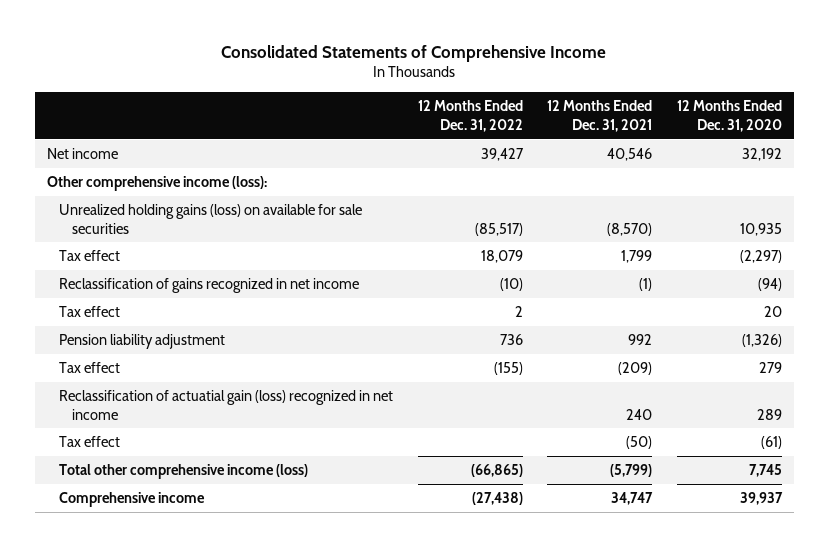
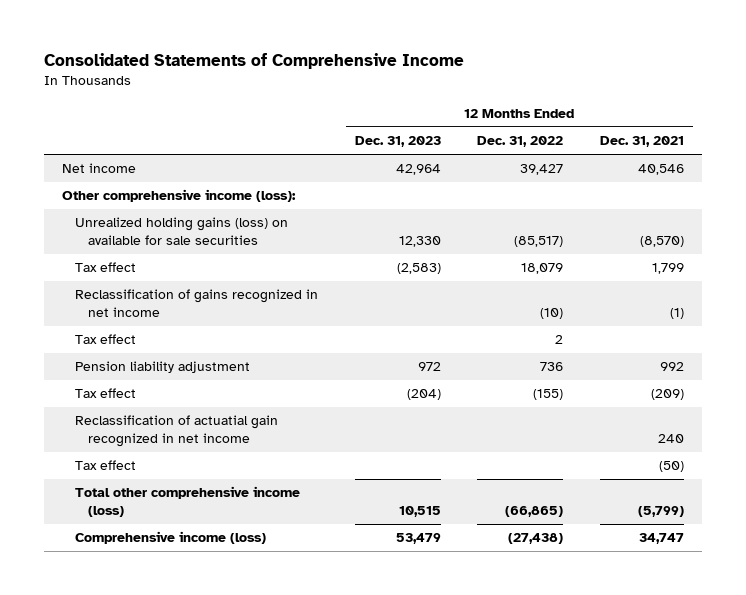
- | 12 Months Ended Dec. 31, 2022 | 12 Months Ended Dec. 31, 2021 | 12 Months Ended Dec. 31, 2020
+ | 12 Months Ended Dec. 31, 2023 | 12 Months Ended Dec. 31, 2022 | 12 Months Ended Dec. 31, 2021
- Reclassification of actuatial gain (loss) recognized in net income | | 240 | 289
+ Reclassification of actuatial gain recognized in net income | | | 240
- Comprehensive income | (27,438) | 34,747 | 39,937
+ Comprehensive income (loss) | 53,479 | (27,438) | 34,747

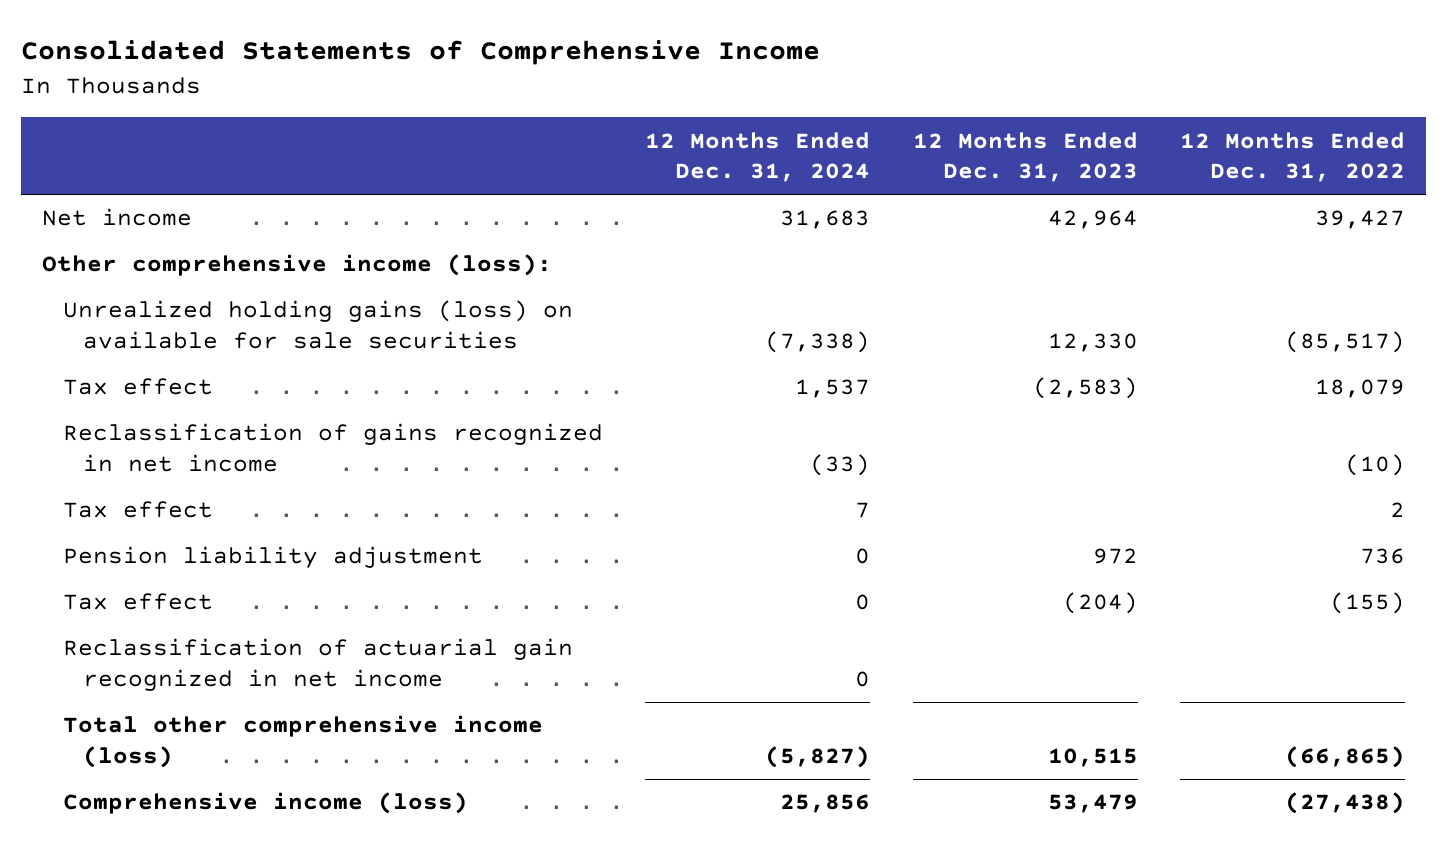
- | 12 Months Ended Dec. 31, 2023 | 12 Months Ended Dec. 31, 2022 | 12 Months Ended Dec. 31, 2021
+ | 12 Months Ended Dec. 31, 2024 | 12 Months Ended Dec. 31, 2023 | 12 Months Ended Dec. 31, 2022
- Reclassification of actuatial gain recognized in net income | | | 240
- Tax effect | | | (50)
+ Reclassification of actuarial gain recognized in net income | 0 | |

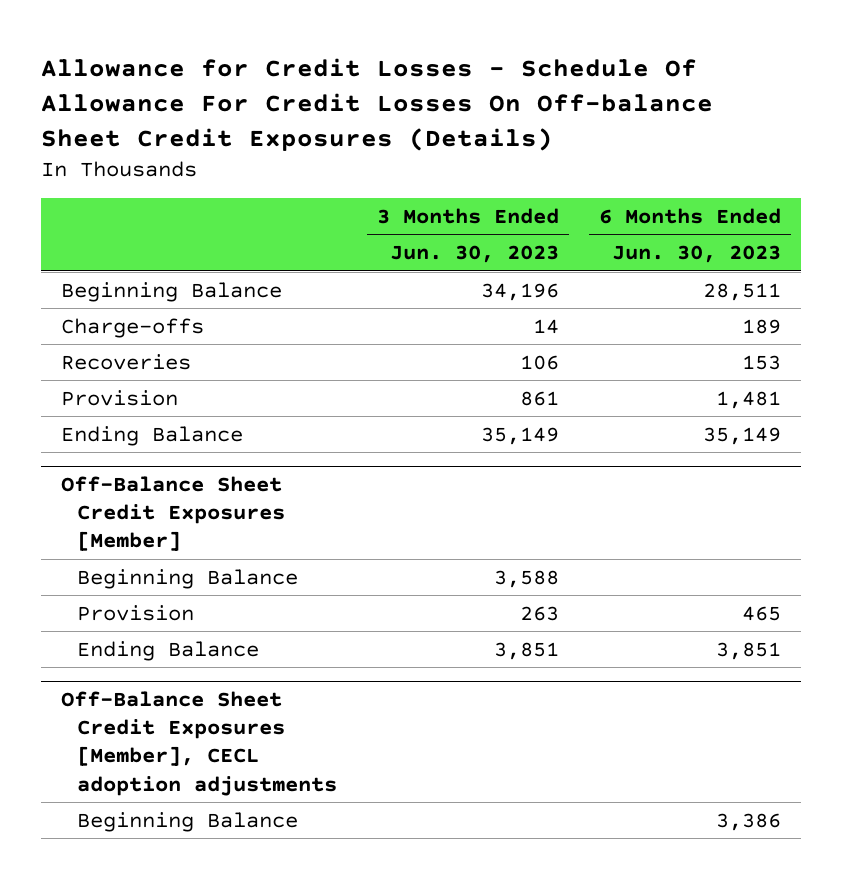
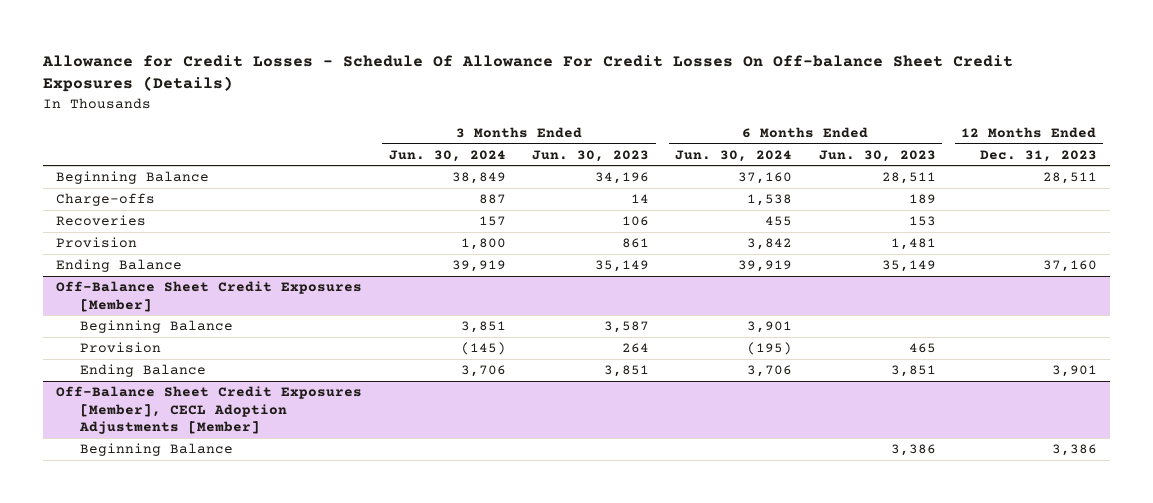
- | 3 Months Ended Jun. 30, 2023 | 6 Months Ended Jun. 30, 2023
+ | 3 Months Ended Jun. 30, 2024 | 3 Months Ended Jun. 30, 2023 | 6 Months Ended Jun. 30, 2024 | 6 Months Ended Jun. 30, 2023 | 12 Months Ended Dec. 31, 2023
@ Off-Balance Sheet Credit Exposures [Member]
- Beginning Balance | 3,588 |
- Provision | 263 | 465
+ Beginning Balance | 3,851 | 3,587 | 3,901 | |
+ Provision | (145) | 264 | (195) | 465 |
- Off-Balance Sheet Credit Exposures [Member], CECL adoption adjustments
+ Off-Balance Sheet Credit Exposures [Member], CECL Adoption Adjustments [Member]

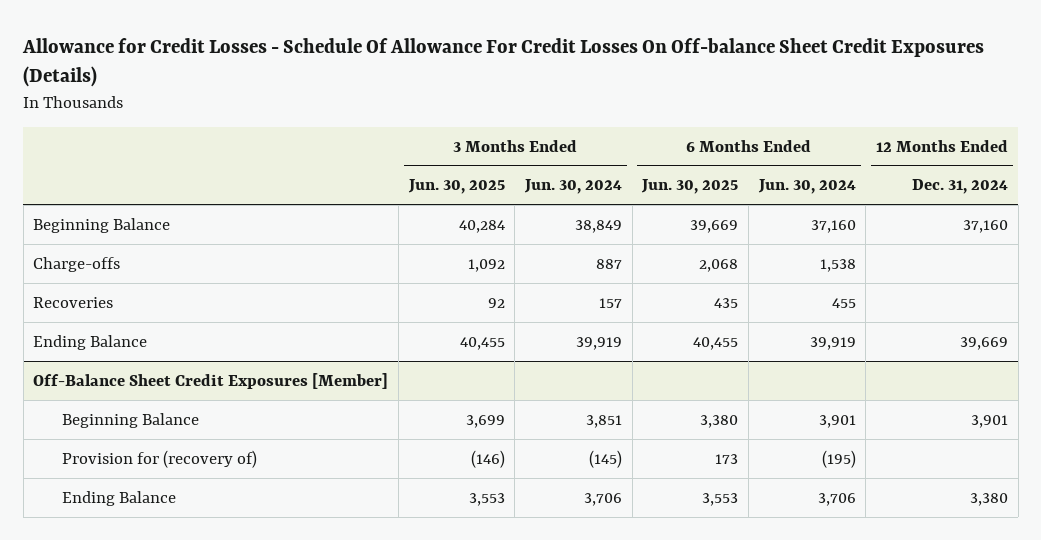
- | 3 Months Ended Jun. 30, 2024 | 3 Months Ended Jun. 30, 2023 | 6 Months Ended Jun. 30, 2024 | 6 Months Ended Jun. 30, 2023 | 12 Months Ended Dec. 31, 2023
+ | 3 Months Ended Jun. 30, 2025 | 3 Months Ended Jun. 30, 2024 | 6 Months Ended Jun. 30, 2025 | 6 Months Ended Jun. 30, 2024 | 12 Months Ended Dec. 31, 2024
- Provision | 1,800 | 861 | 3,842 | 1,481 |
@ Off-Balance Sheet Credit Exposures [Member]
- Provision | (145) | 264 | (195) | 465 |
+ Provision for (recovery of) | (146) | (145) | 173 | (195) |
- Off-Balance Sheet Credit Exposures [Member], CECL Adoption Adjustments [Member]
- Beginning Balance | | | | 3,386 | 3,386

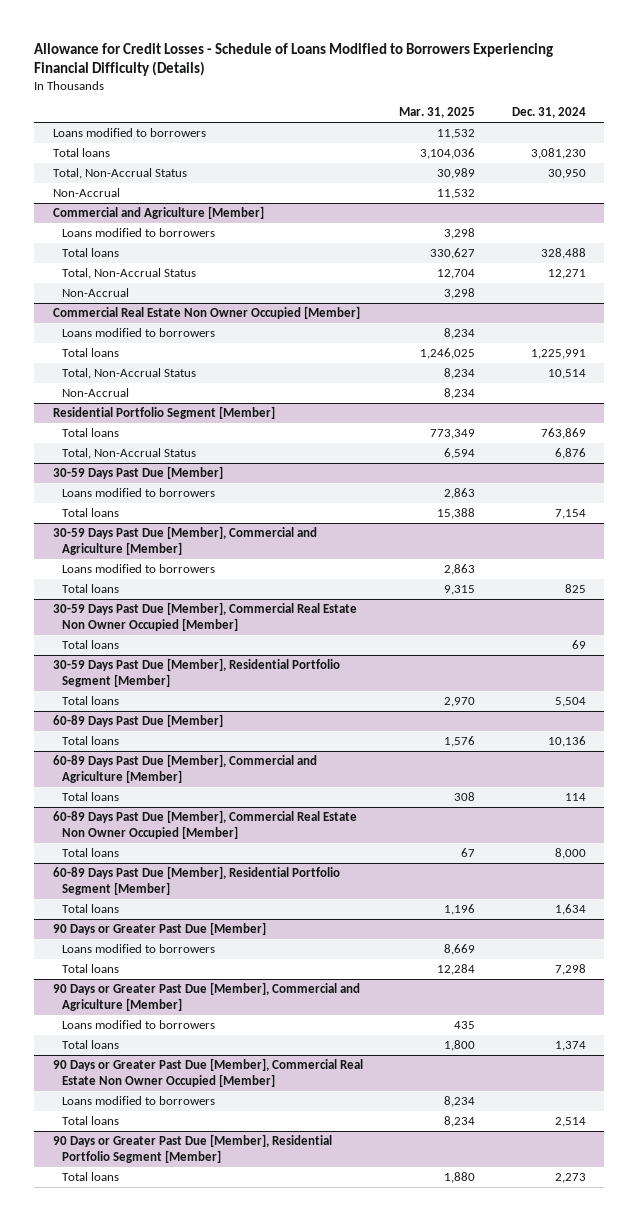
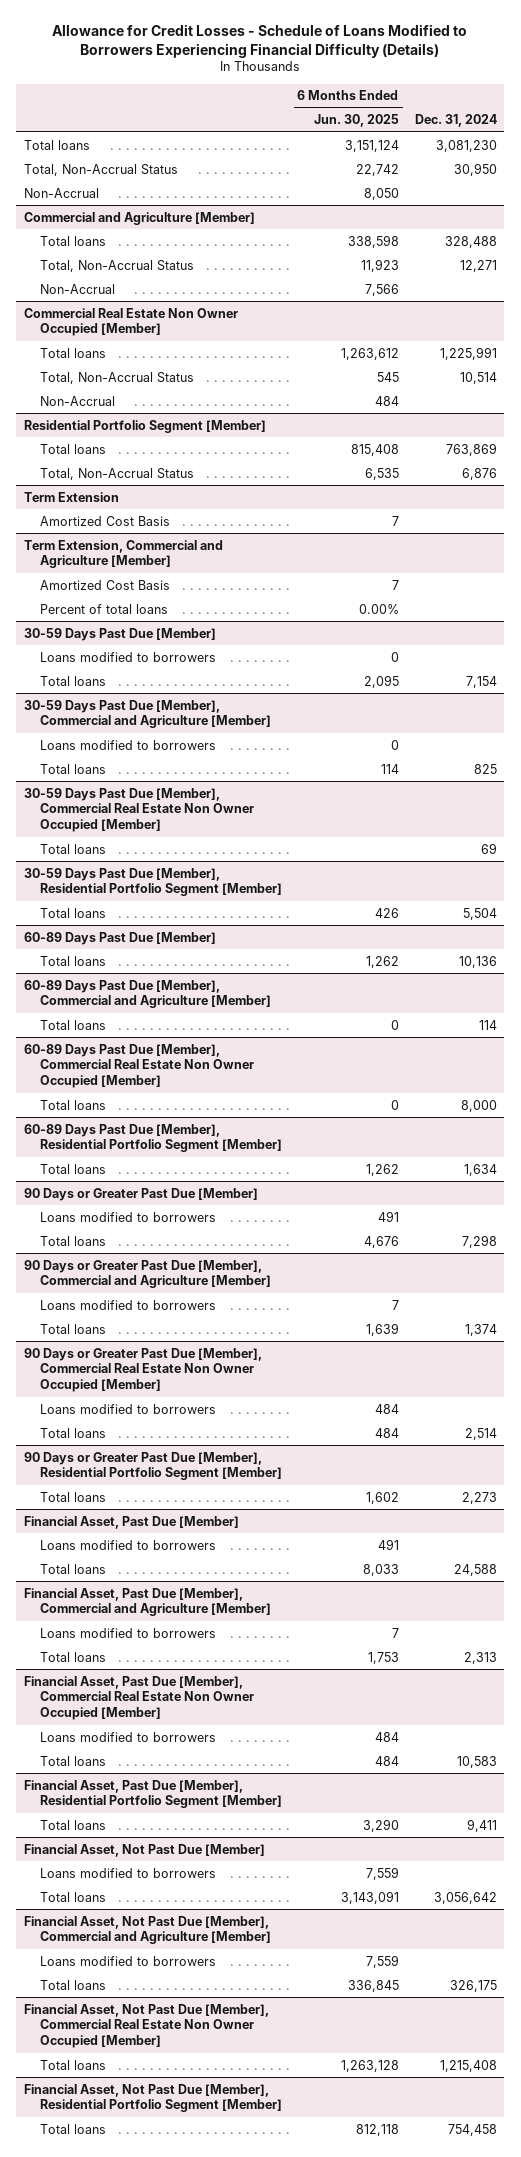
- | Mar. 31, 2025 | Dec. 31, 2024
+ | 6 Months Ended Jun. 30, 2025 | Dec. 31, 2024
- Loans modified to borrowers | 11,532 |
@ Commercial and Agriculture [Member]
- Loans modified to borrowers | 3,298 |
@ Commercial Real Estate Non Owner Occupied [Member]
- Loans modified to borrowers | 8,234 |
+ Term Extension
+ Amortized Cost Basis | 7 |
+ Term Extension, Commercial and Agriculture [Member]
+ Amortized Cost Basis | 7 |
+ Percent of total loans | 0.00% |
+ Financial Asset, Past Due [Member]
+ Loans modified to borrowers | 491 |
+ Total loans | 8,033 | 24,588
+ Financial Asset, Past Due [Member], Commercial and Agriculture [Member]
+ Loans modified to borrowers | 7 |
+ Total loans | 1,753 | 2,313
+ Financial Asset, Past Due [Member], Commercial Real Estate Non Owner Occupied [Member]
+ Loans modified to borrowers | 484 |
+ Total loans | 484 | 10,583
+ Financial Asset, Past Due [Member], Residential Portfolio Segment [Member]
+ Total loans | 3,290 | 9,411
+ Financial Asset, Not Past Due [Member]
+ Loans modified to borrowers | 7,559 |
+ Total loans | 3,143,091 | 3,056,642
+ Financial Asset, Not Past Due [Member], Commercial and Agriculture [Member]
+ Loans modified to borrowers | 7,559 |
+ Total loans | 336,845 | 326,175
+ Financial Asset, Not Past Due [Member], Commercial Real Estate Non Owner Occupied [Member]
+ Total loans | 1,263,128 | 1,215,408
+ Financial Asset, Not Past Due [Member], Residential Portfolio Segment [Member]
+ Total loans | 812,118 | 754,458

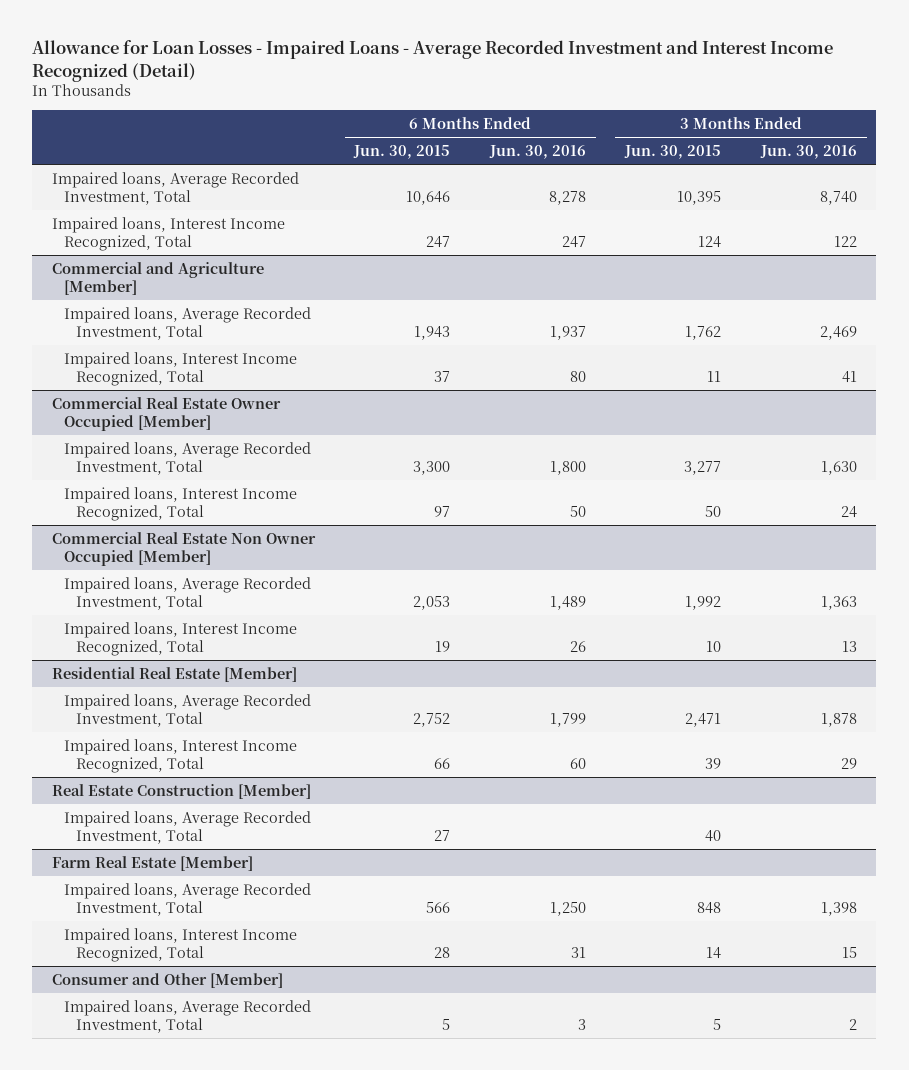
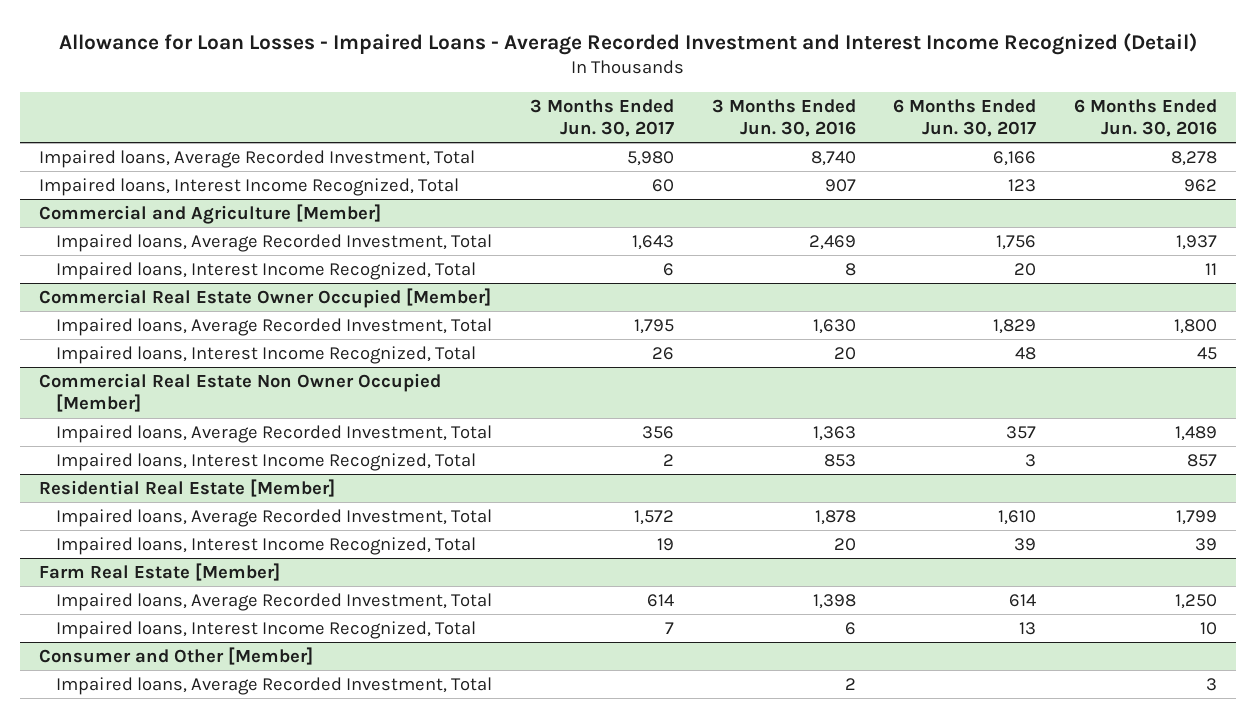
- | 6 Months Ended Jun. 30, 2015 | 6 Months Ended Jun. 30, 2016 | 3 Months Ended Jun. 30, 2015 | 3 Months Ended Jun. 30, 2016
+ | 3 Months Ended Jun. 30, 2017 | 3 Months Ended Jun. 30, 2016 | 6 Months Ended Jun. 30, 2017 | 6 Months Ended Jun. 30, 2016
- Impaired loans, Interest Income Recognized, Total | 247 | 247 | 124 | 122
+ Impaired loans, Interest Income Recognized, Total | 60 | 907 | 123 | 962
@ Commercial and Agriculture [Member]
- Impaired loans, Interest Income Recognized, Total | 37 | 80 | 11 | 41
+ Impaired loans, Interest Income Recognized, Total | 6 | 8 | 20 | 11
@ Commercial Real Estate Owner Occupied [Member]
- Impaired loans, Interest Income Recognized, Total | 97 | 50 | 50 | 24
+ Impaired loans, Interest Income Recognized, Total | 26 | 20 | 48 | 45
@ Commercial Real Estate Non Owner Occupied [Member]
- Impaired loans, Interest Income Recognized, Total | 19 | 26 | 10 | 13
+ Impaired loans, Interest Income Recognized, Total | 2 | 853 | 3 | 857
@ Residential Real Estate [Member]
- Impaired loans, Interest Income Recognized, Total | 66 | 60 | 39 | 29
- Real Estate Construction [Member]
- Impaired loans, Average Recorded Investment, Total | 27 | | 40 |
@ Residential Real Estate [Member]
+ Impaired loans, Interest Income Recognized, Total | 19 | 20 | 39 | 39
@ Farm Real Estate [Member]
- Impaired loans, Interest Income Recognized, Total | 28 | 31 | 14 | 15
+ Impaired loans, Interest Income Recognized, Total | 7 | 6 | 13 | 10

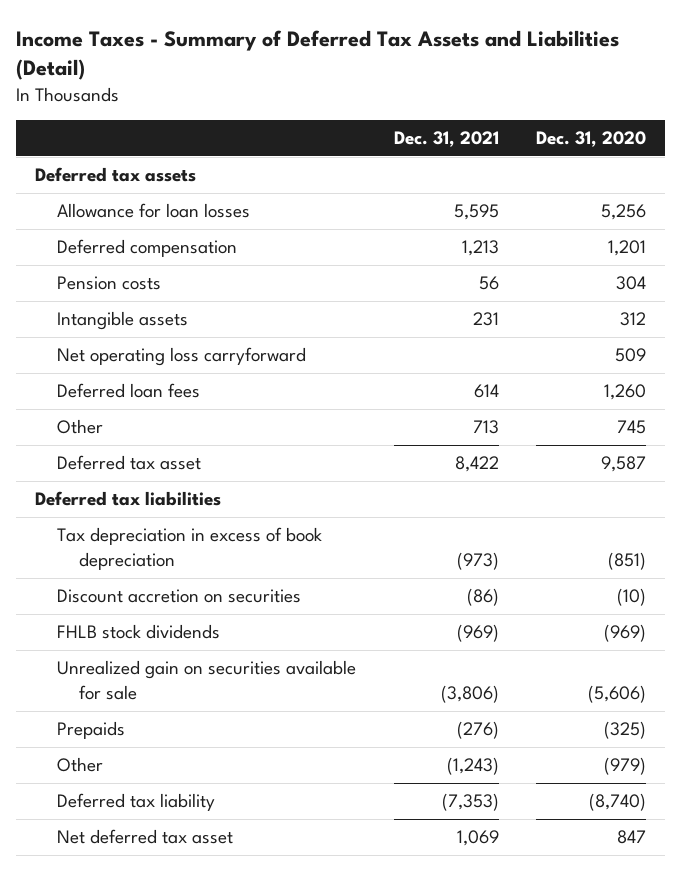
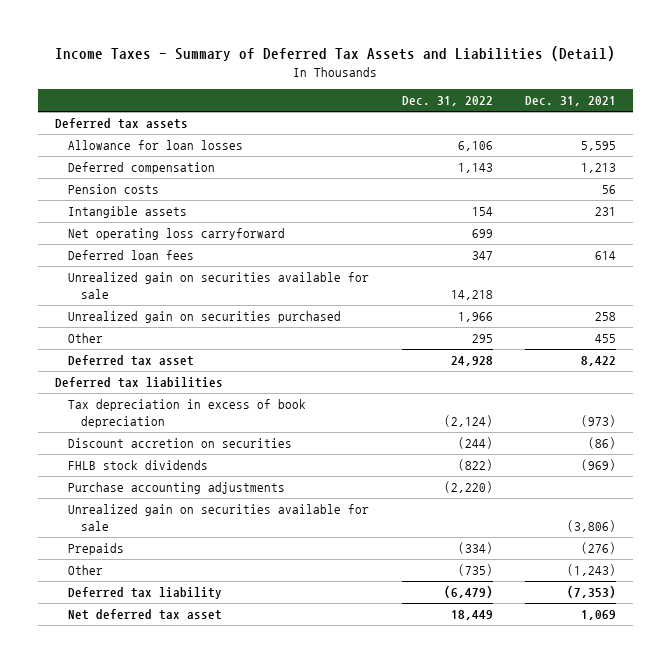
- | Dec. 31, 2021 | Dec. 31, 2020
+ | Dec. 31, 2022 | Dec. 31, 2021
- Other | 713 | 745
+ Unrealized gain on securities available for sale | 14,218 |
+ Unrealized gain on securities purchased | 1,966 | 258
+ Other | 295 | 455
+ Purchase accounting adjustments | (2,220) |

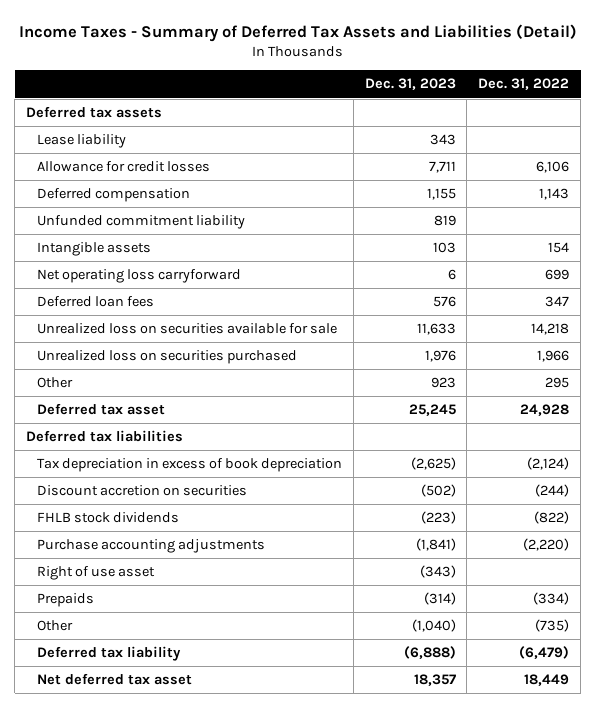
- | Dec. 31, 2022 | Dec. 31, 2021
+ | Dec. 31, 2023 | Dec. 31, 2022
- Allowance for loan losses | 6,106 | 5,595
+ Lease liability | 343 |
+ Allowance for credit losses | 7,711 | 6,106
- Pension costs | | 56
+ Unfunded commitment liability | 819 |
- Unrealized gain on securities available for sale | 14,218 |
- Unrealized gain on securities purchased | 1,966 | 258
+ Unrealized loss on securities available for sale | 11,633 | 14,218
+ Unrealized loss on securities purchased | 1,976 | 1,966
- Unrealized gain on securities available for sale | | (3,806)
+ Right of use asset | (343) |

